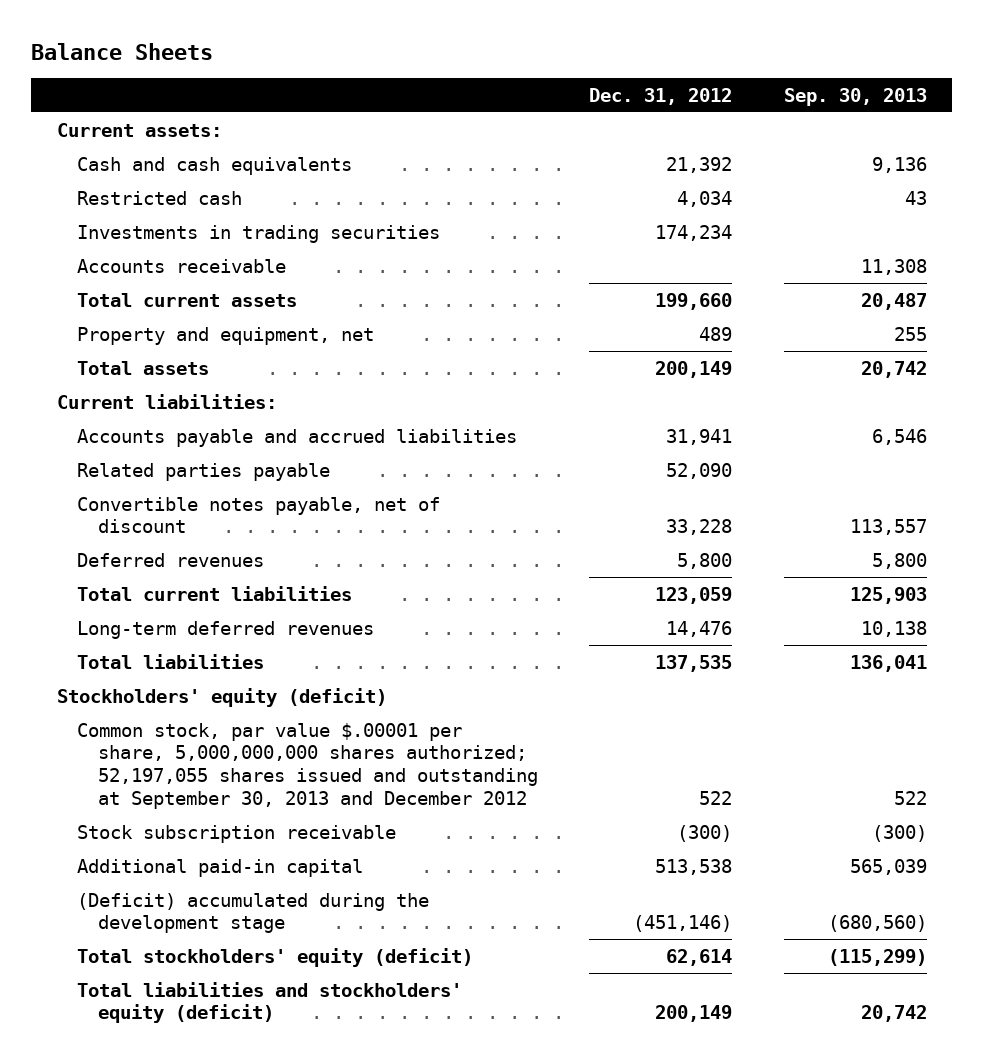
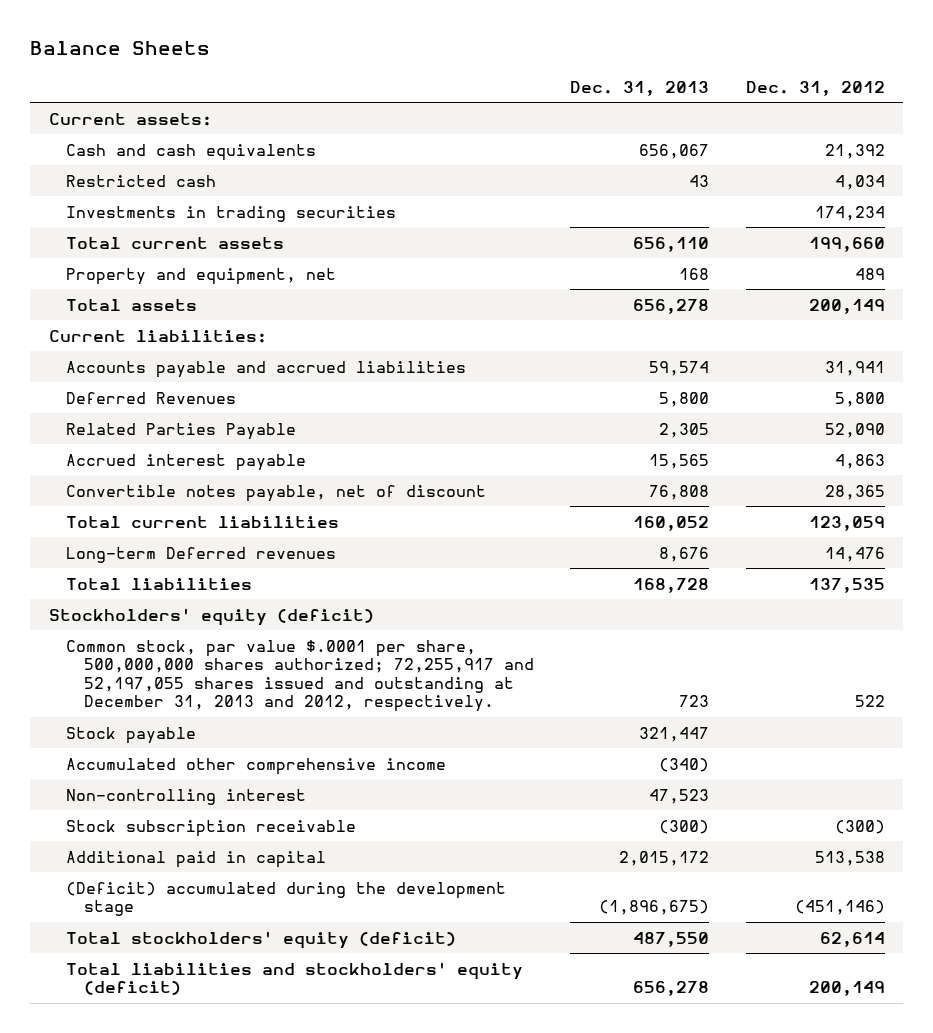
- | Dec. 31, 2012 | Sep. 30, 2013
+ | Dec. 31, 2013 | Dec. 31, 2012
- Accounts receivable | | 11,308
- Related parties payable | 52,090 |
- Convertible notes payable, net of discount | 33,228 | 113,557
- Deferred revenues | 5,800 | 5,800
+ Deferred Revenues | 5,800 | 5,800
+ Related Parties Payable | 2,305 | 52,090
+ Accrued interest payable | 15,565 | 4,863
+ Convertible notes payable, net of discount | 76,808 | 28,365
- Long-term deferred revenues | 14,476 | 10,138
+ Long-term Deferred revenues | 8,676 | 14,476
- Common stock, par value $.00001 per share, 5,000,000,000 shares authorized; 52,197,055 shares issued and outstanding at September 30, 2013 and December 2012 | 522 | 522
+ Common stock, par value $.0001 per share, 500,000,000 shares authorized; 72,255,917 and 52,197,055 shares issued and outstanding at December 31, 2013 and 2012, respectively. | 723 | 522
+ Stock payable | 321,447 |
+ Accumulated other comprehensive income | (340) |
+ Non-controlling interest | 47,523 |
- Additional paid-in capital | 513,538 | 565,039
+ Additional paid in capital | 2,015,172 | 513,538

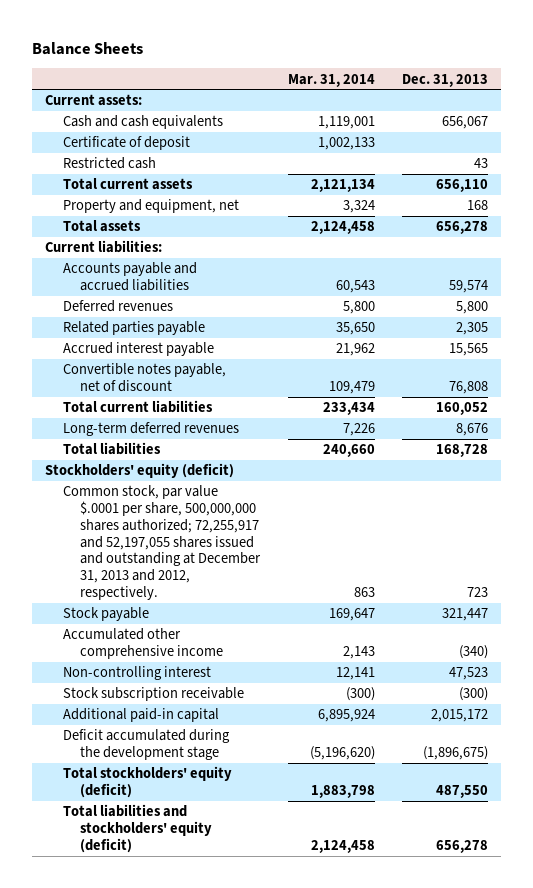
- | Dec. 31, 2013 | Dec. 31, 2012
+ | Mar. 31, 2014 | Dec. 31, 2013
+ Certificate of deposit | 1,002,133 |
- Investments in trading securities | | 174,234
- Deferred Revenues | 5,800 | 5,800
- Related Parties Payable | 2,305 | 52,090
+ Deferred revenues | 5,800 | 5,800
+ Related parties payable | 35,650 | 2,305
- Long-term Deferred revenues | 8,676 | 14,476
+ Long-term deferred revenues | 7,226 | 8,676
- Additional paid in capital | 2,015,172 | 513,538
- (Deficit) accumulated during the development stage | (1,896,675) | (451,146)
+ Additional paid-in capital | 6,895,924 | 2,015,172
+ Deficit accumulated during the development stage | (5,196,620) | (1,896,675)

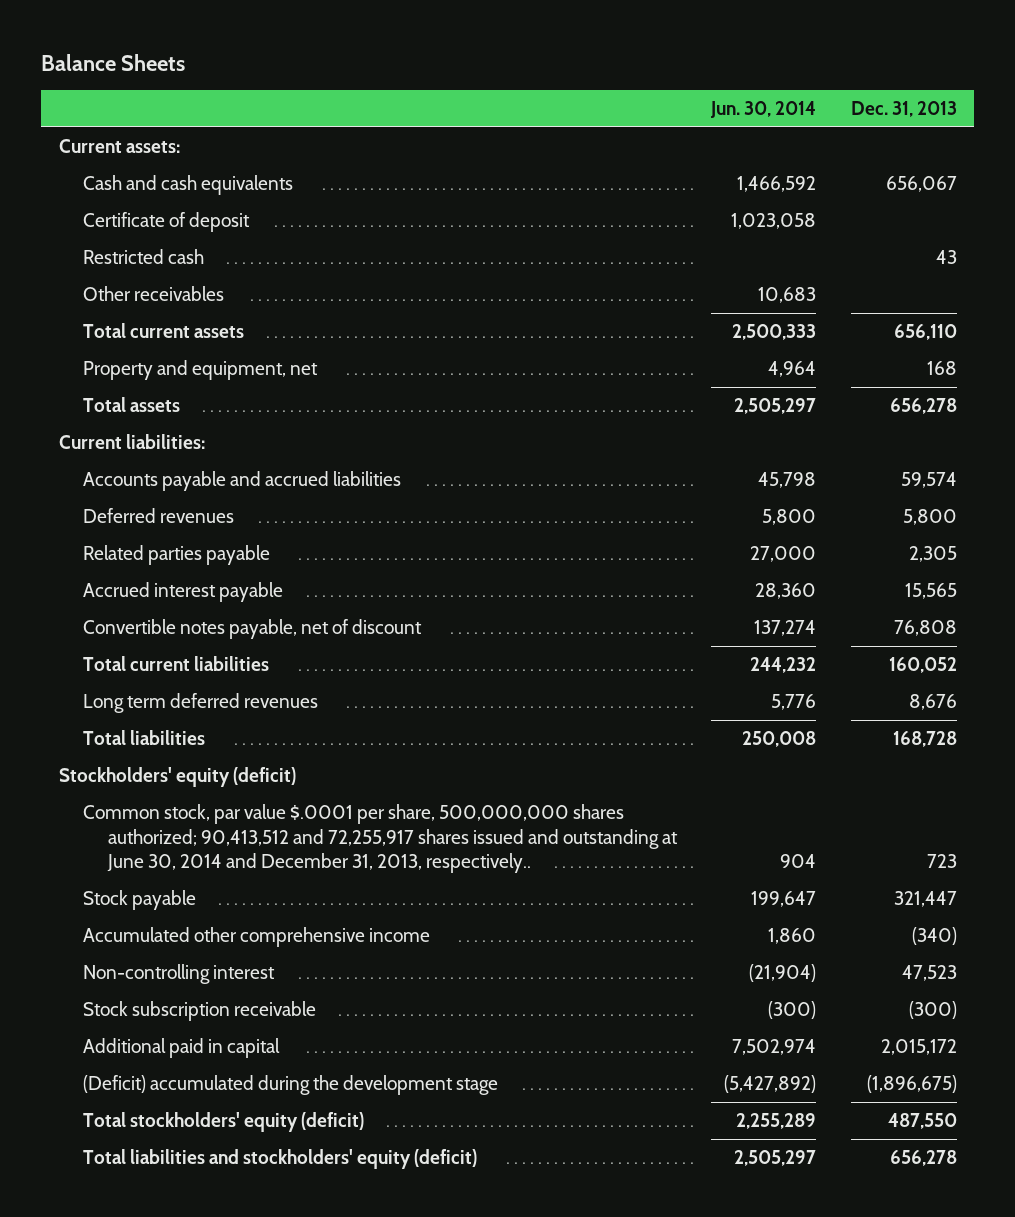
- | Mar. 31, 2014 | Dec. 31, 2013
+ | Jun. 30, 2014 | Dec. 31, 2013
+ Other receivables | 10,683 |
- Long-term deferred revenues | 7,226 | 8,676
+ Long term deferred revenues | 5,776 | 8,676
- Common stock, par value $.0001 per share, 500,000,000 shares authorized; 72,255,917 and 52,197,055 shares issued and outstanding at December 31, 2013 and 2012, respectively. | 863 | 723
+ Common stock, par value $.0001 per share, 500,000,000 shares authorized; 90,413,512 and 72,255,917 shares issued and outstanding at June 30, 2014 and December 31, 2013, respectively.. | 904 | 723
- Additional paid-in capital | 6,895,924 | 2,015,172
- Deficit accumulated during the development stage | (5,196,620) | (1,896,675)
+ Additional paid in capital | 7,502,974 | 2,015,172
+ (Deficit) accumulated during the development stage | (5,427,892) | (1,896,675)

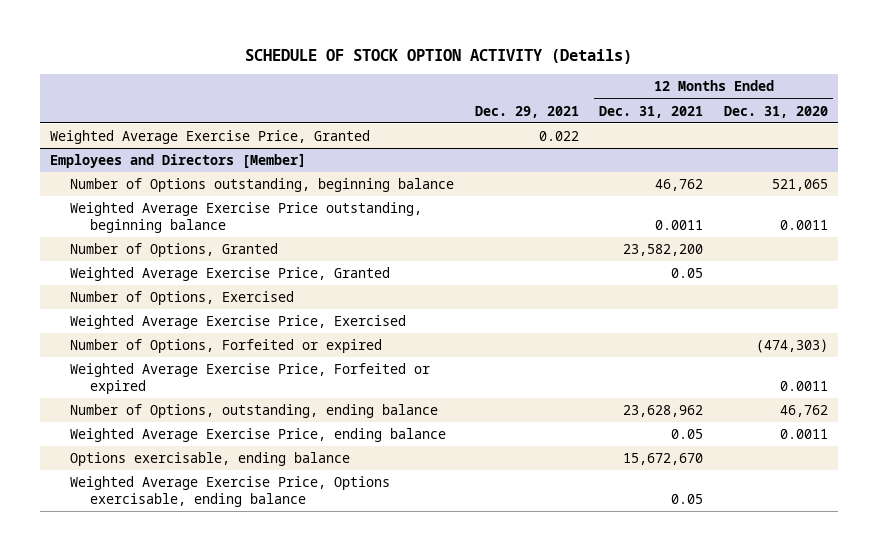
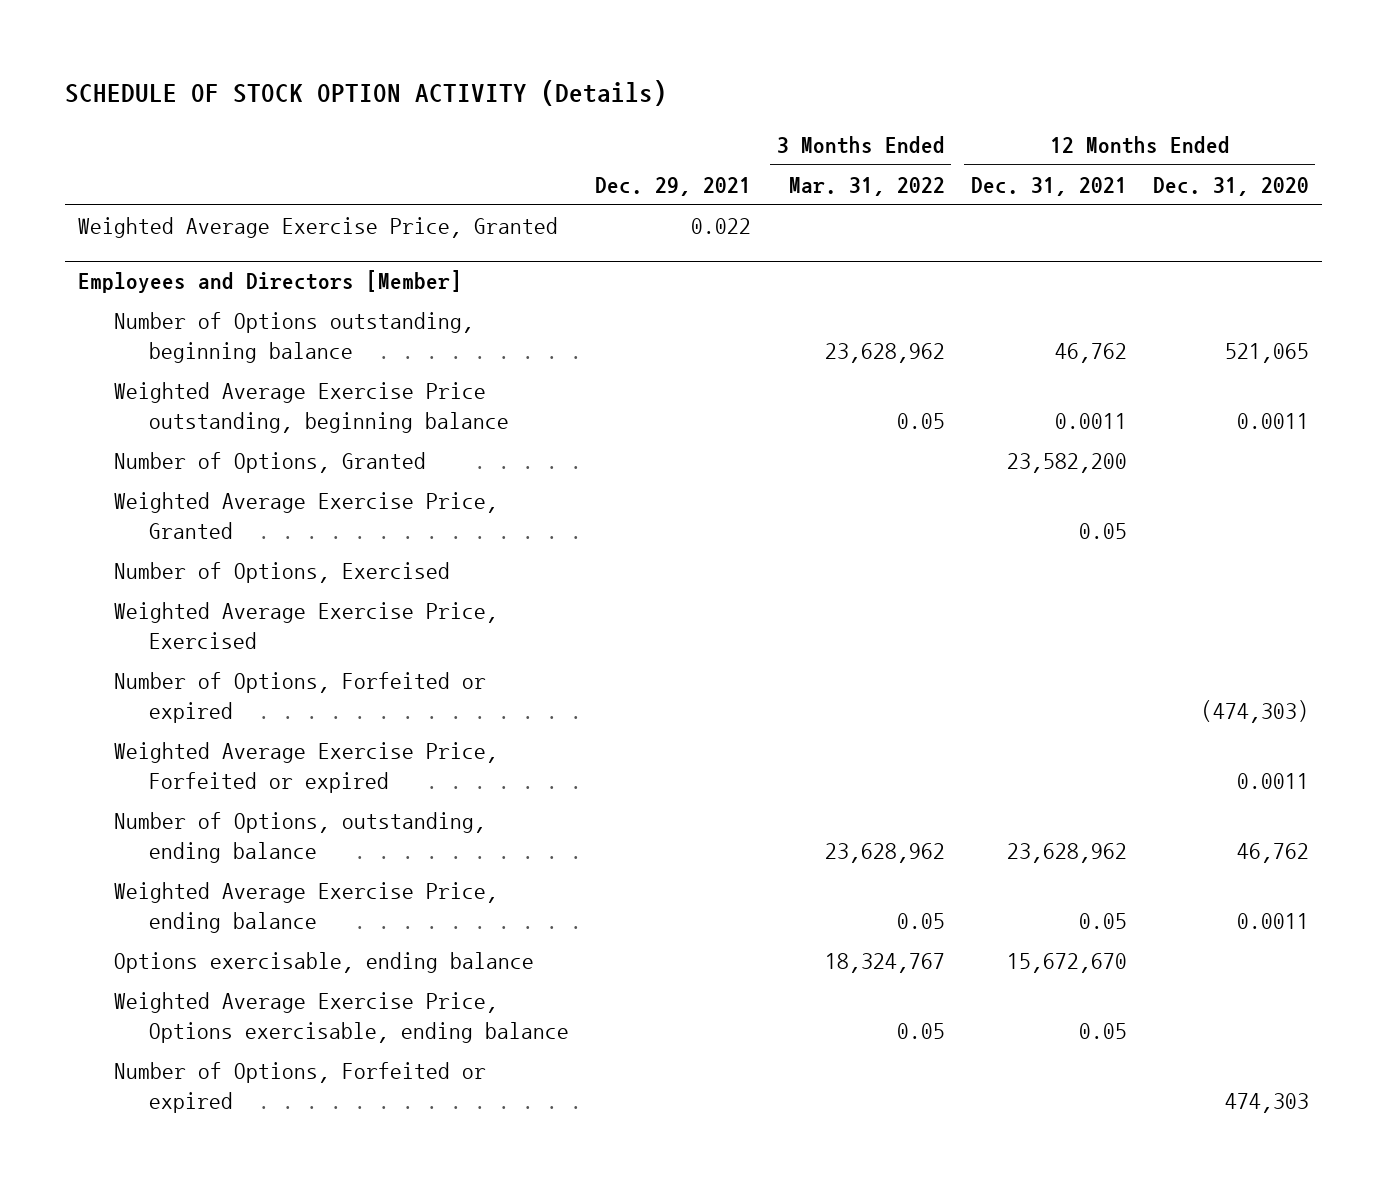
- | Dec. 29, 2021 | 12 Months Ended Dec. 31, 2021 | 12 Months Ended Dec. 31, 2020
+ | Dec. 29, 2021 | 3 Months Ended Mar. 31, 2022 | 12 Months Ended Dec. 31, 2021 | 12 Months Ended Dec. 31, 2020
@ Employees and Directors [Member]
+ Number of Options, Forfeited or expired | | | | 474,303

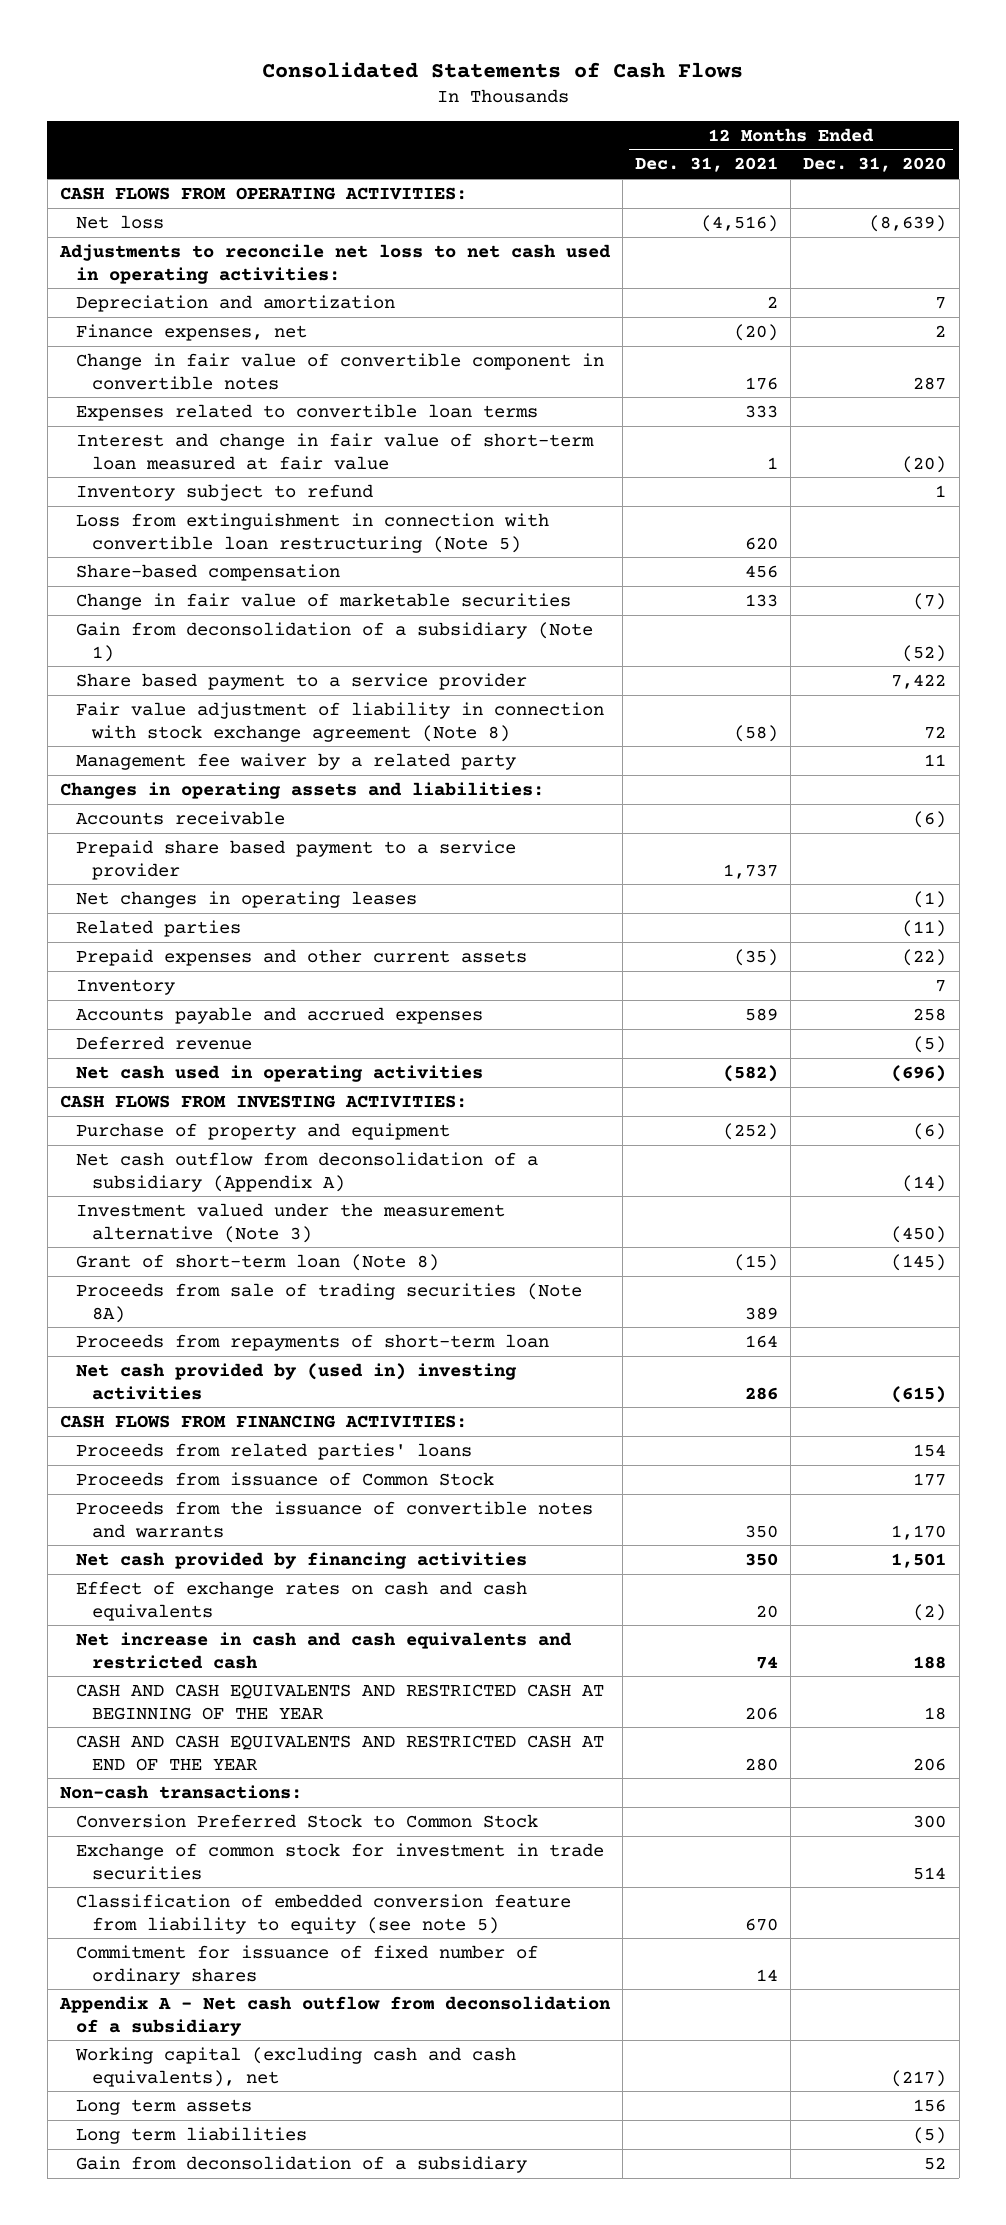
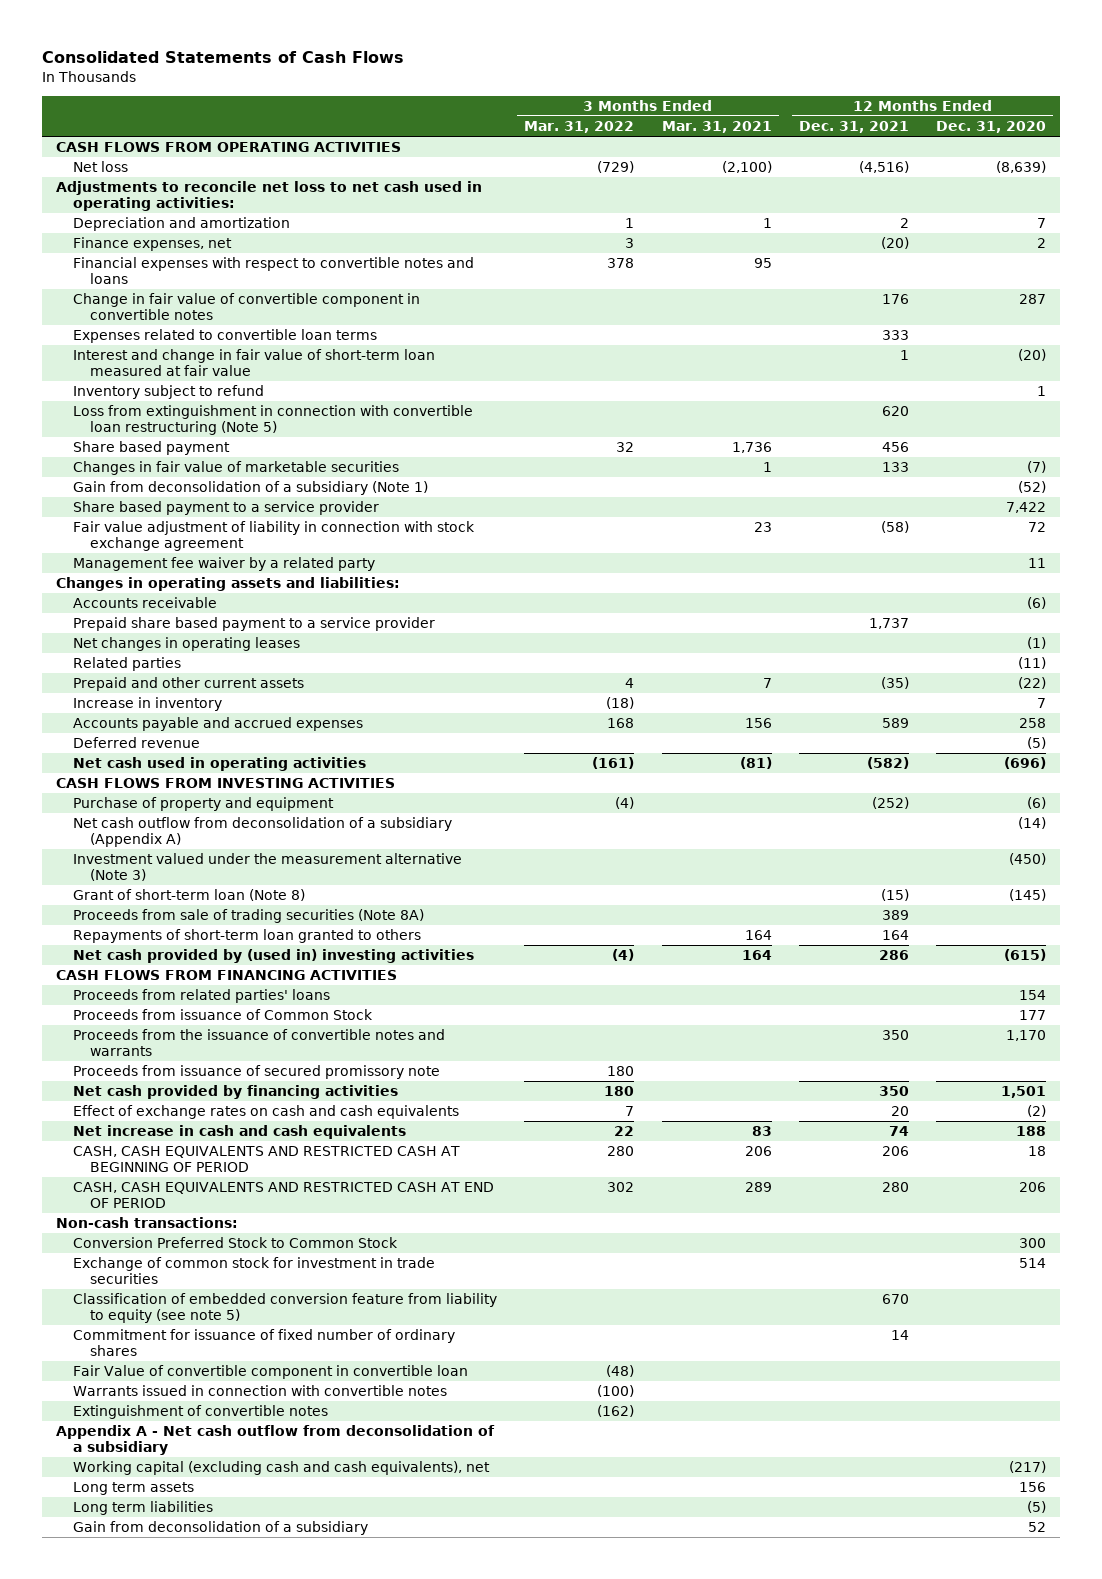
- | 12 Months Ended Dec. 31, 2021 | 12 Months Ended Dec. 31, 2020
+ | 3 Months Ended Mar. 31, 2022 | 3 Months Ended Mar. 31, 2021 | 12 Months Ended Dec. 31, 2021 | 12 Months Ended Dec. 31, 2020
- CASH FLOWS FROM OPERATING ACTIVITIES:
+ CASH FLOWS FROM OPERATING ACTIVITIES
+ Financial expenses with respect to convertible notes and loans | 378 | 95 | |
- Share-based compensation | 456 |
- Change in fair value of marketable securities | 133 | (7)
+ Share based payment | 32 | 1,736 | 456 |
+ Changes in fair value of marketable securities | | 1 | 133 | (7)
- Fair value adjustment of liability in connection with stock exchange agreement (Note 8) | (58) | 72
+ Fair value adjustment of liability in connection with stock exchange agreement | | 23 | (58) | 72
- Prepaid expenses and other current assets | (35) | (22)
- Inventory | | 7
+ Prepaid and other current assets | 4 | 7 | (35) | (22)
+ Increase in inventory | (18) | | | 7
- CASH FLOWS FROM INVESTING ACTIVITIES:
+ CASH FLOWS FROM INVESTING ACTIVITIES
- Proceeds from repayments of short-term loan | 164 |
+ Repayments of short-term loan granted to others | | 164 | 164 |
- CASH FLOWS FROM FINANCING ACTIVITIES:
+ CASH FLOWS FROM FINANCING ACTIVITIES
+ Proceeds from issuance of secured promissory note | 180 | | |
- Net increase in cash and cash equivalents and restricted cash | 74 | 188
- CASH AND CASH EQUIVALENTS AND RESTRICTED CASH AT BEGINNING OF THE YEAR | 206 | 18
- CASH AND CASH EQUIVALENTS AND RESTRICTED CASH AT END OF THE YEAR | 280 | 206
+ Net increase in cash and cash equivalents | 22 | 83 | 74 | 188
+ CASH, CASH EQUIVALENTS AND RESTRICTED CASH AT BEGINNING OF PERIOD | 280 | 206 | 206 | 18
+ CASH, CASH EQUIVALENTS AND RESTRICTED CASH AT END OF PERIOD | 302 | 289 | 280 | 206
+ Fair Value of convertible component in convertible loan | (48) | | |
+ Warrants issued in connection with convertible notes | (100) | | |
+ Extinguishment of convertible notes | (162) | | |

